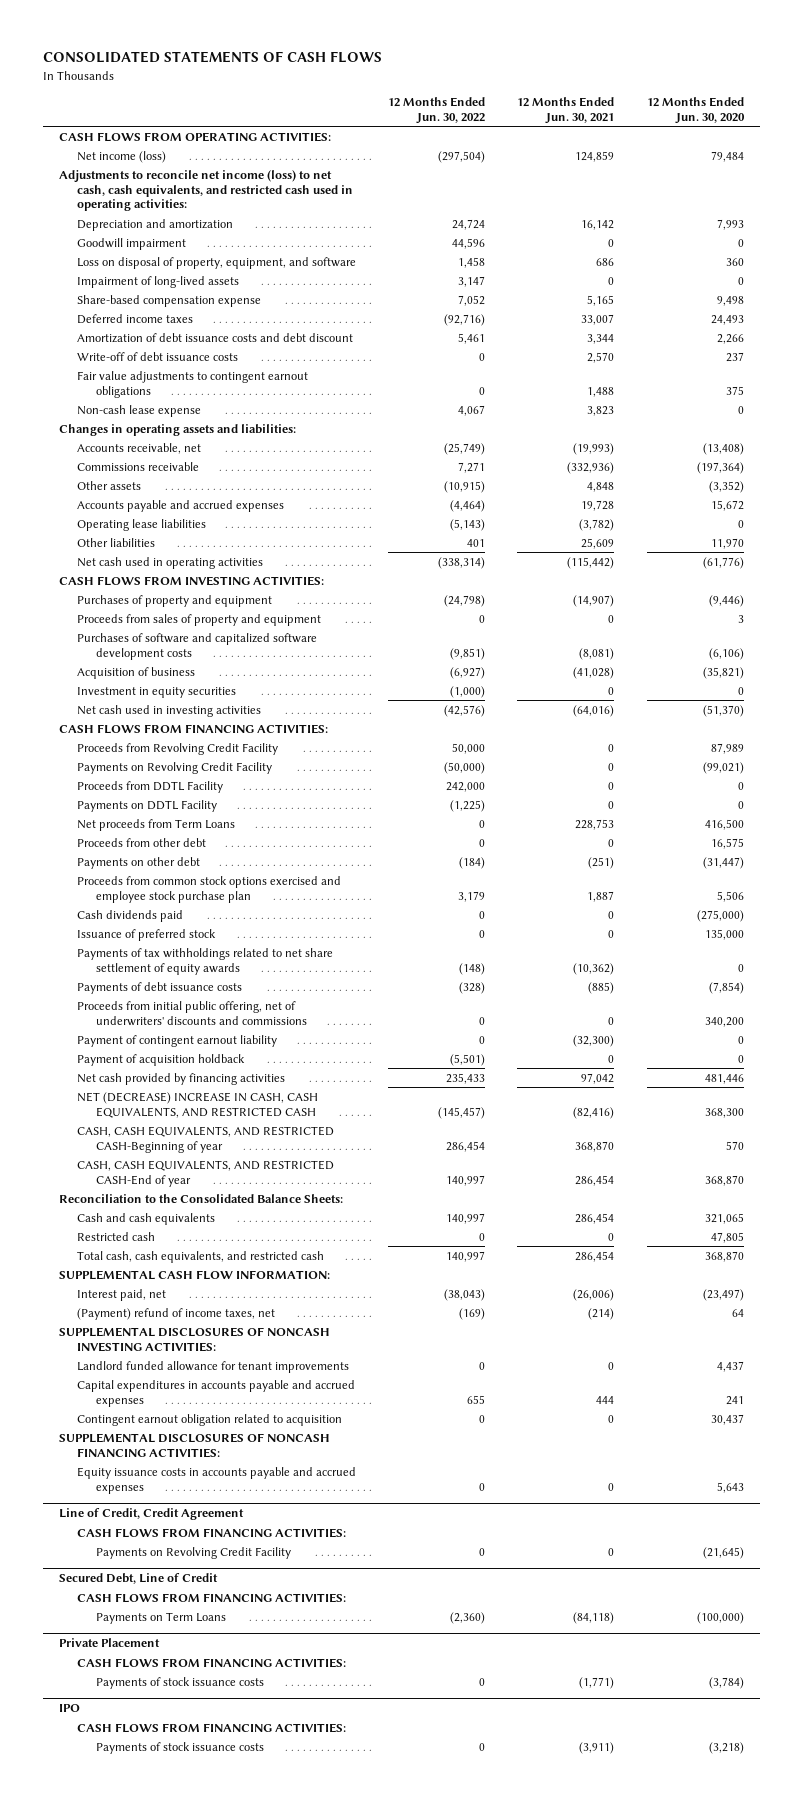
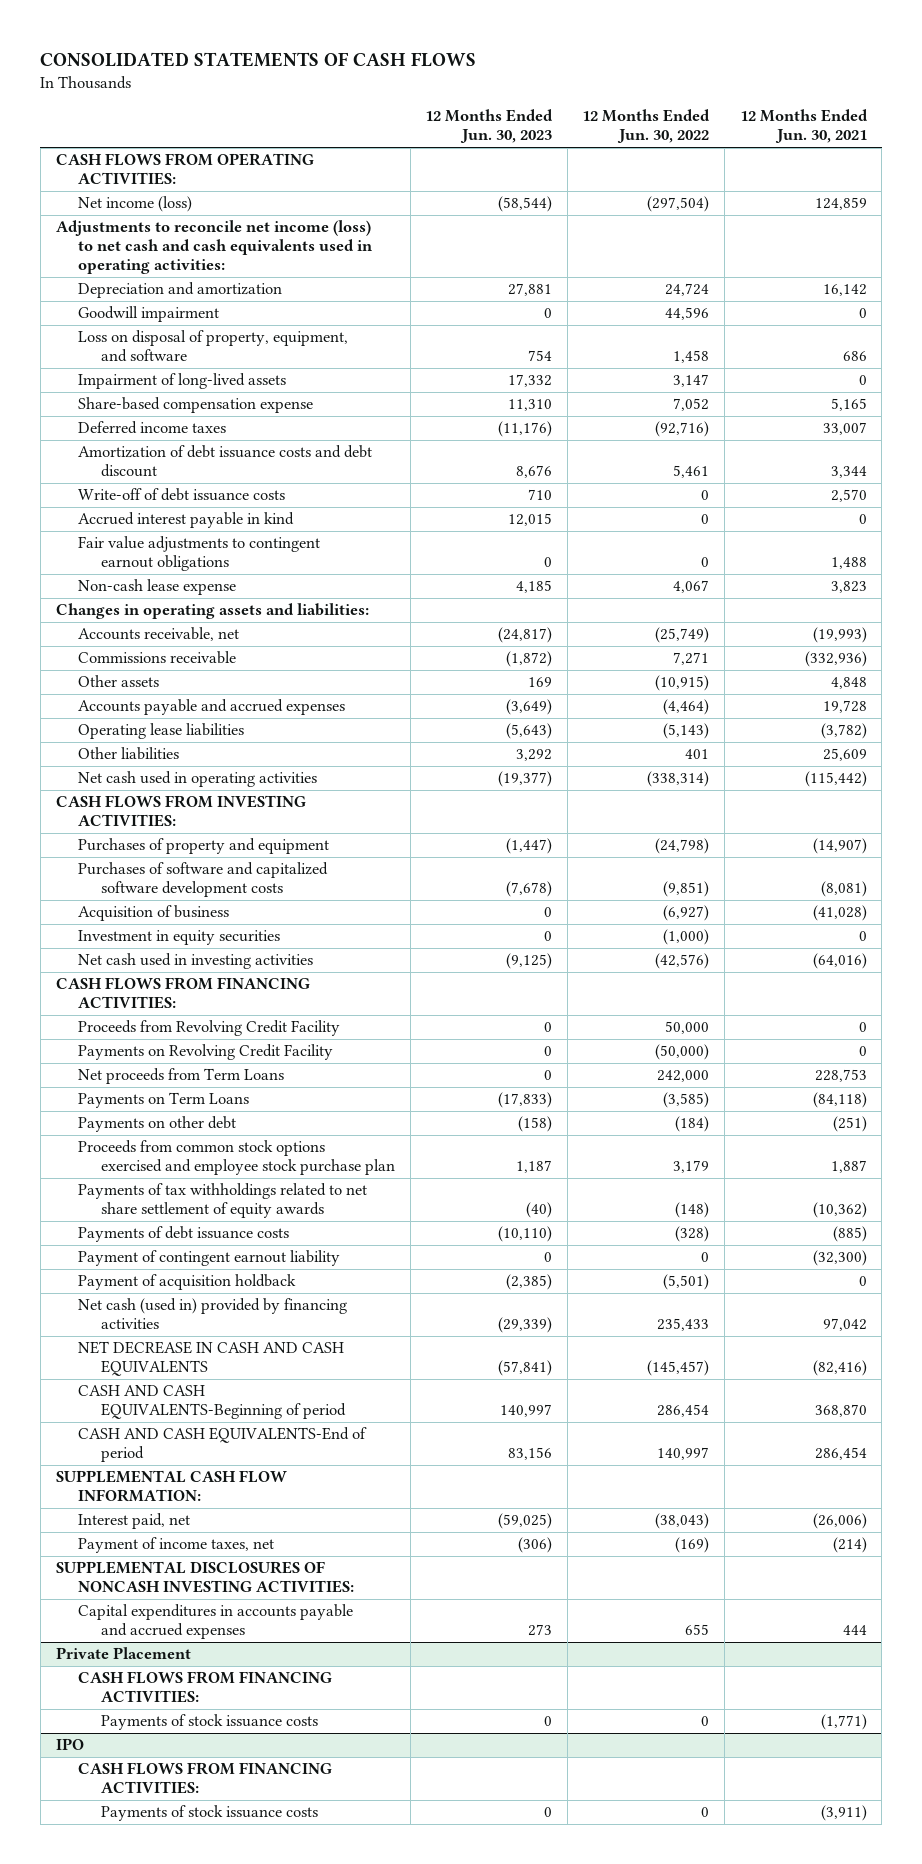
- | 12 Months Ended Jun. 30, 2022 | 12 Months Ended Jun. 30, 2021 | 12 Months Ended Jun. 30, 2020
+ | 12 Months Ended Jun. 30, 2023 | 12 Months Ended Jun. 30, 2022 | 12 Months Ended Jun. 30, 2021
- Adjustments to reconcile net income (loss) to net cash, cash equivalents, and restricted cash used in operating activities:
+ Adjustments to reconcile net income (loss) to net cash and cash equivalents used in operating activities:
+ Accrued interest payable in kind | 12,015 | 0 | 0
- Proceeds from sales of property and equipment | 0 | 0 | 3
- Proceeds from DDTL Facility | 242,000 | 0 | 0
- Payments on DDTL Facility | (1,225) | 0 | 0
- Net proceeds from Term Loans | 0 | 228,753 | 416,500
- Proceeds from other debt | 0 | 0 | 16,575
+ Net proceeds from Term Loans | 0 | 242,000 | 228,753
+ Payments on Term Loans | (17,833) | (3,585) | (84,118)
- Cash dividends paid | 0 | 0 | (275,000)
- Issuance of preferred stock | 0 | 0 | 135,000
- Proceeds from initial public offering, net of underwriters' discounts and commissions | 0 | 0 | 340,200
- Net cash provided by financing activities | 235,433 | 97,042 | 481,446
- NET (DECREASE) INCREASE IN CASH, CASH EQUIVALENTS, AND RESTRICTED CASH | (145,457) | (82,416) | 368,300
- CASH, CASH EQUIVALENTS, AND RESTRICTED CASH-Beginning of year | 286,454 | 368,870 | 570
- CASH, CASH EQUIVALENTS, AND RESTRICTED CASH-End of year | 140,997 | 286,454 | 368,870
- Reconciliation to the Consolidated Balance Sheets:
- Cash and cash equivalents | 140,997 | 286,454 | 321,065
- Restricted cash | 0 | 0 | 47,805
- Total cash, cash equivalents, and restricted cash | 140,997 | 286,454 | 368,870
+ Net cash (used in) provided by financing activities | (29,339) | 235,433 | 97,042
+ NET DECREASE IN CASH AND CASH EQUIVALENTS | (57,841) | (145,457) | (82,416)
+ CASH AND CASH EQUIVALENTS-Beginning of period | 140,997 | 286,454 | 368,870
+ CASH AND CASH EQUIVALENTS-End of period | 83,156 | 140,997 | 286,454
- (Payment) refund of income taxes, net | (169) | (214) | 64
+ Payment of income taxes, net | (306) | (169) | (214)
- Landlord funded allowance for tenant improvements | 0 | 0 | 4,437
- Contingent earnout obligation related to acquisition | 0 | 0 | 30,437
- SUPPLEMENTAL DISCLOSURES OF NONCASH FINANCING ACTIVITIES:
- Equity issuance costs in accounts payable and accrued expenses | 0 | 0 | 5,643
- Line of Credit, Credit Agreement
- CASH FLOWS FROM FINANCING ACTIVITIES:
- Payments on Revolving Credit Facility | 0 | 0 | (21,645)
- Secured Debt, Line of Credit
- CASH FLOWS FROM FINANCING ACTIVITIES:
- Payments on Term Loans | (2,360) | (84,118) | (100,000)

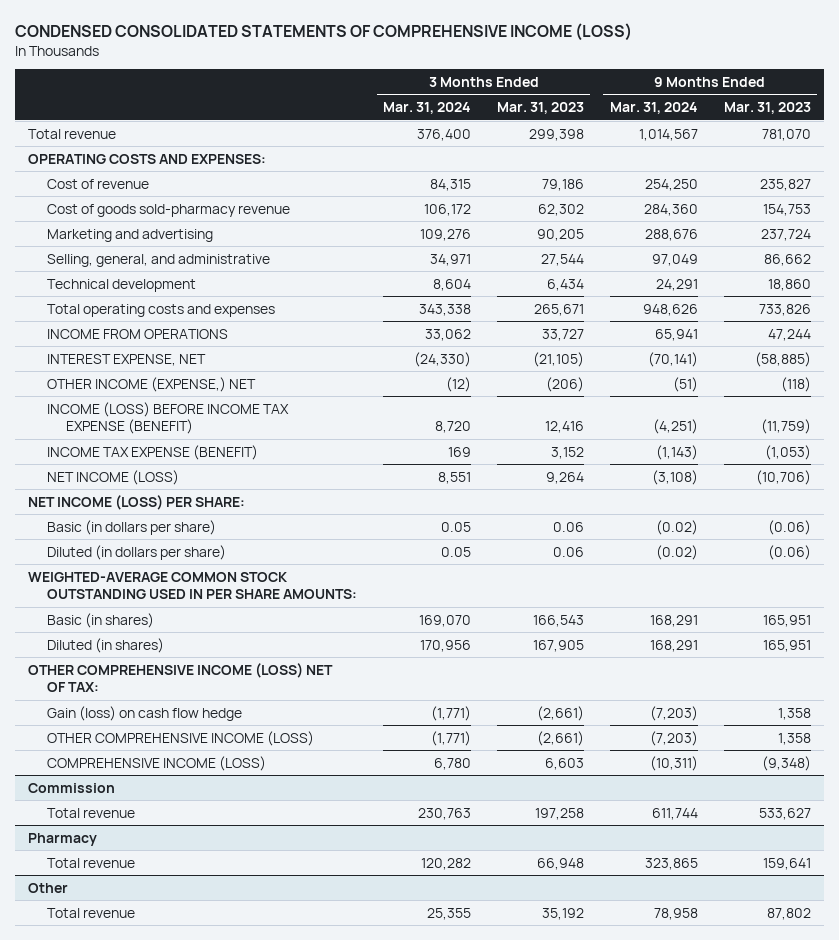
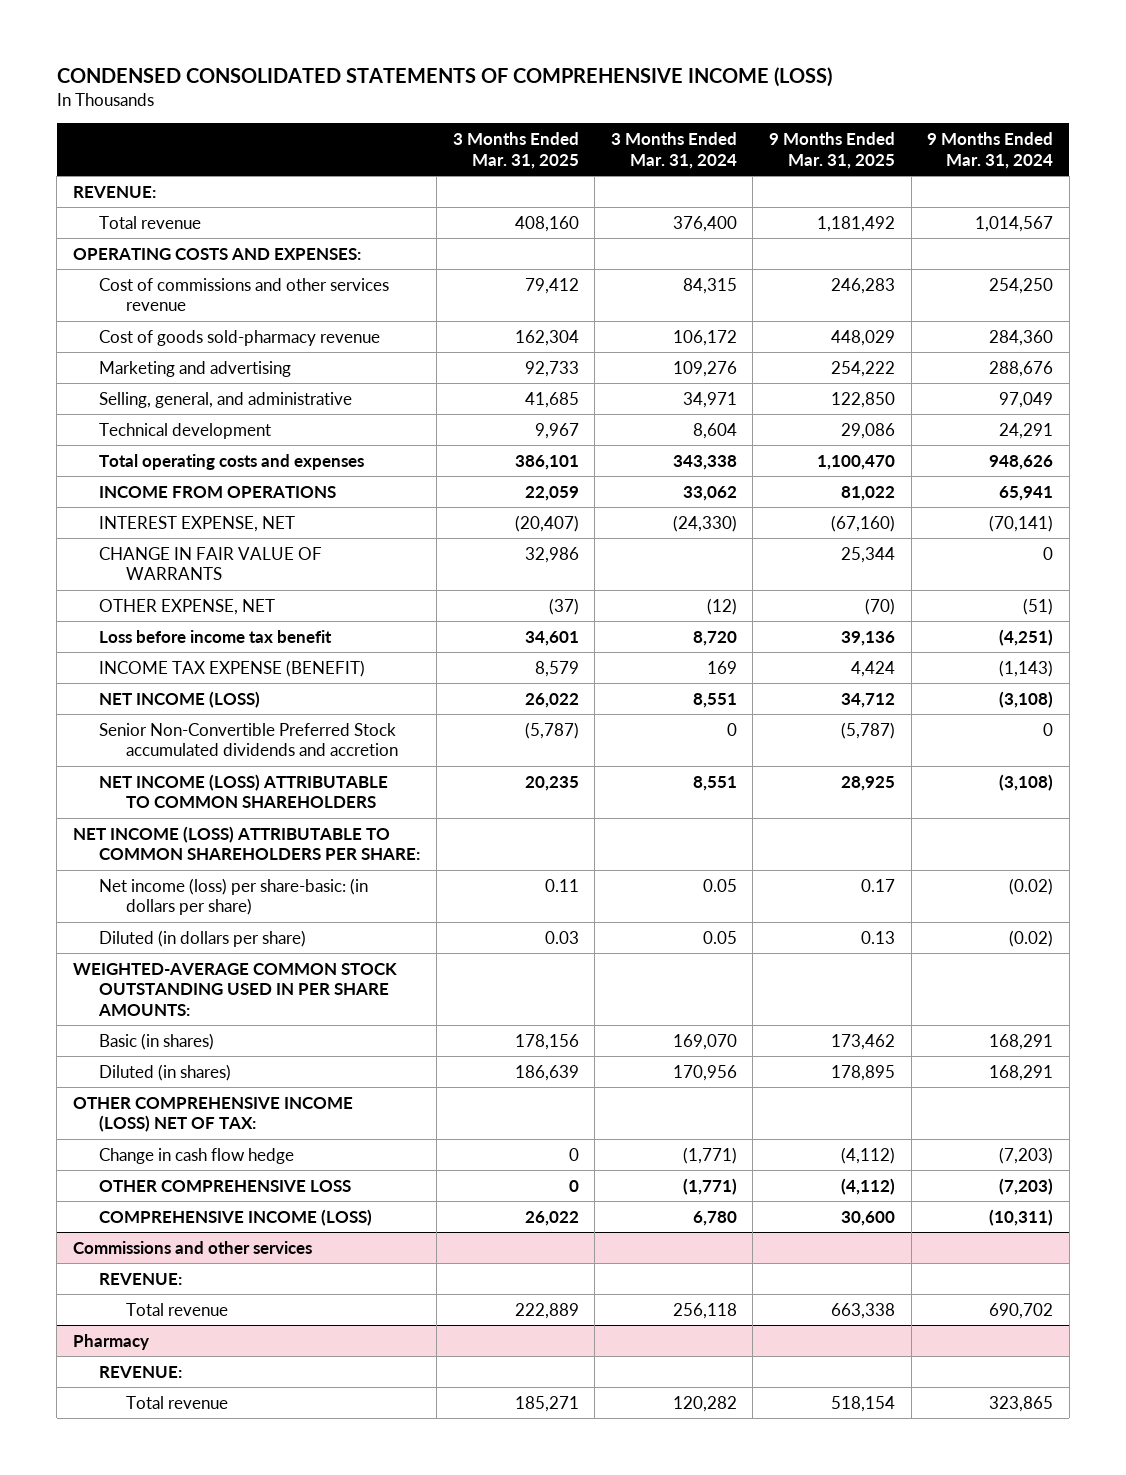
- | 3 Months Ended Mar. 31, 2024 | 3 Months Ended Mar. 31, 2023 | 9 Months Ended Mar. 31, 2024 | 9 Months Ended Mar. 31, 2023
+ | 3 Months Ended Mar. 31, 2025 | 3 Months Ended Mar. 31, 2024 | 9 Months Ended Mar. 31, 2025 | 9 Months Ended Mar. 31, 2024
+ REVENUE:
- Cost of revenue | 84,315 | 79,186 | 254,250 | 235,827
+ Cost of commissions and other services revenue | 79,412 | 84,315 | 246,283 | 254,250
- OTHER INCOME (EXPENSE,) NET | (12) | (206) | (51) | (118)
- INCOME (LOSS) BEFORE INCOME TAX EXPENSE (BENEFIT) | 8,720 | 12,416 | (4,251) | (11,759)
+ CHANGE IN FAIR VALUE OF WARRANTS | 32,986 | | 25,344 | 0
+ OTHER EXPENSE, NET | (37) | (12) | (70) | (51)
+ Loss before income tax benefit | 34,601 | 8,720 | 39,136 | (4,251)
- NET INCOME (LOSS) PER SHARE:
- Basic (in dollars per share) | 0.05 | 0.06 | (0.02) | (0.06)
+ Senior Non-Convertible Preferred Stock accumulated dividends and accretion | (5,787) | 0 | (5,787) | 0
+ NET INCOME (LOSS) ATTRIBUTABLE TO COMMON SHAREHOLDERS | 20,235 | 8,551 | 28,925 | (3,108)
+ NET INCOME (LOSS) ATTRIBUTABLE TO COMMON SHAREHOLDERS PER SHARE:
+ Net income (loss) per share-basic: (in dollars per share) | 0.11 | 0.05 | 0.17 | (0.02)
- Gain (loss) on cash flow hedge | (1,771) | (2,661) | (7,203) | 1,358
- OTHER COMPREHENSIVE INCOME (LOSS) | (1,771) | (2,661) | (7,203) | 1,358
+ Change in cash flow hedge | 0 | (1,771) | (4,112) | (7,203)
+ OTHER COMPREHENSIVE LOSS | 0 | (1,771) | (4,112) | (7,203)
- Commission
- Total revenue | 230,763 | 197,258 | 611,744 | 533,627
+ Commissions and other services
+ REVENUE:
+ Total revenue | 222,889 | 256,118 | 663,338 | 690,702
@ Pharmacy
+ REVENUE:
- Other
- Total revenue | 25,355 | 35,192 | 78,958 | 87,802

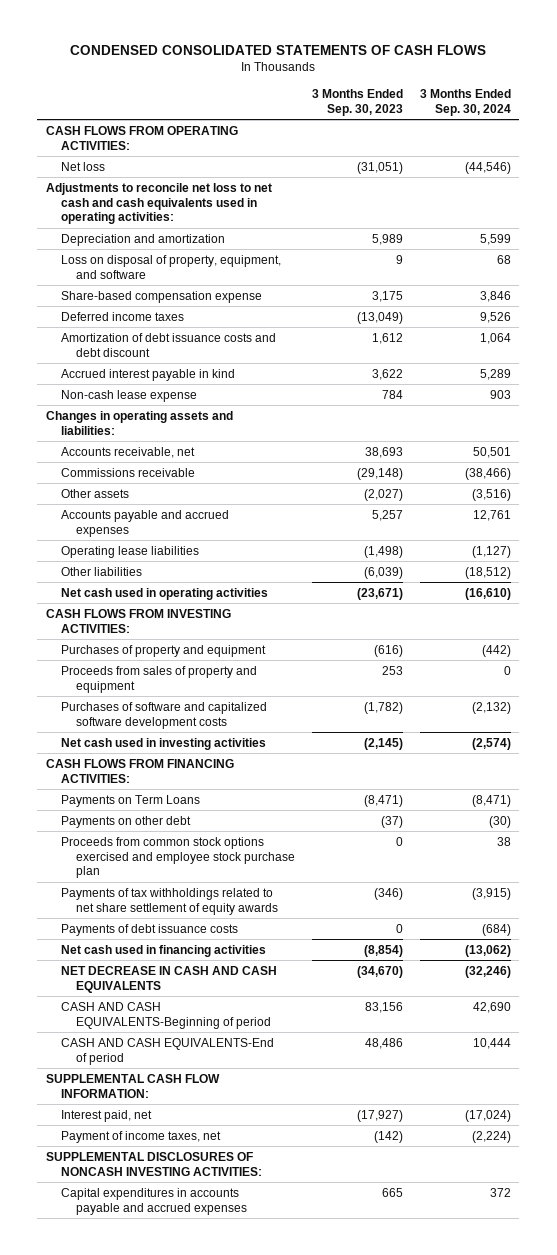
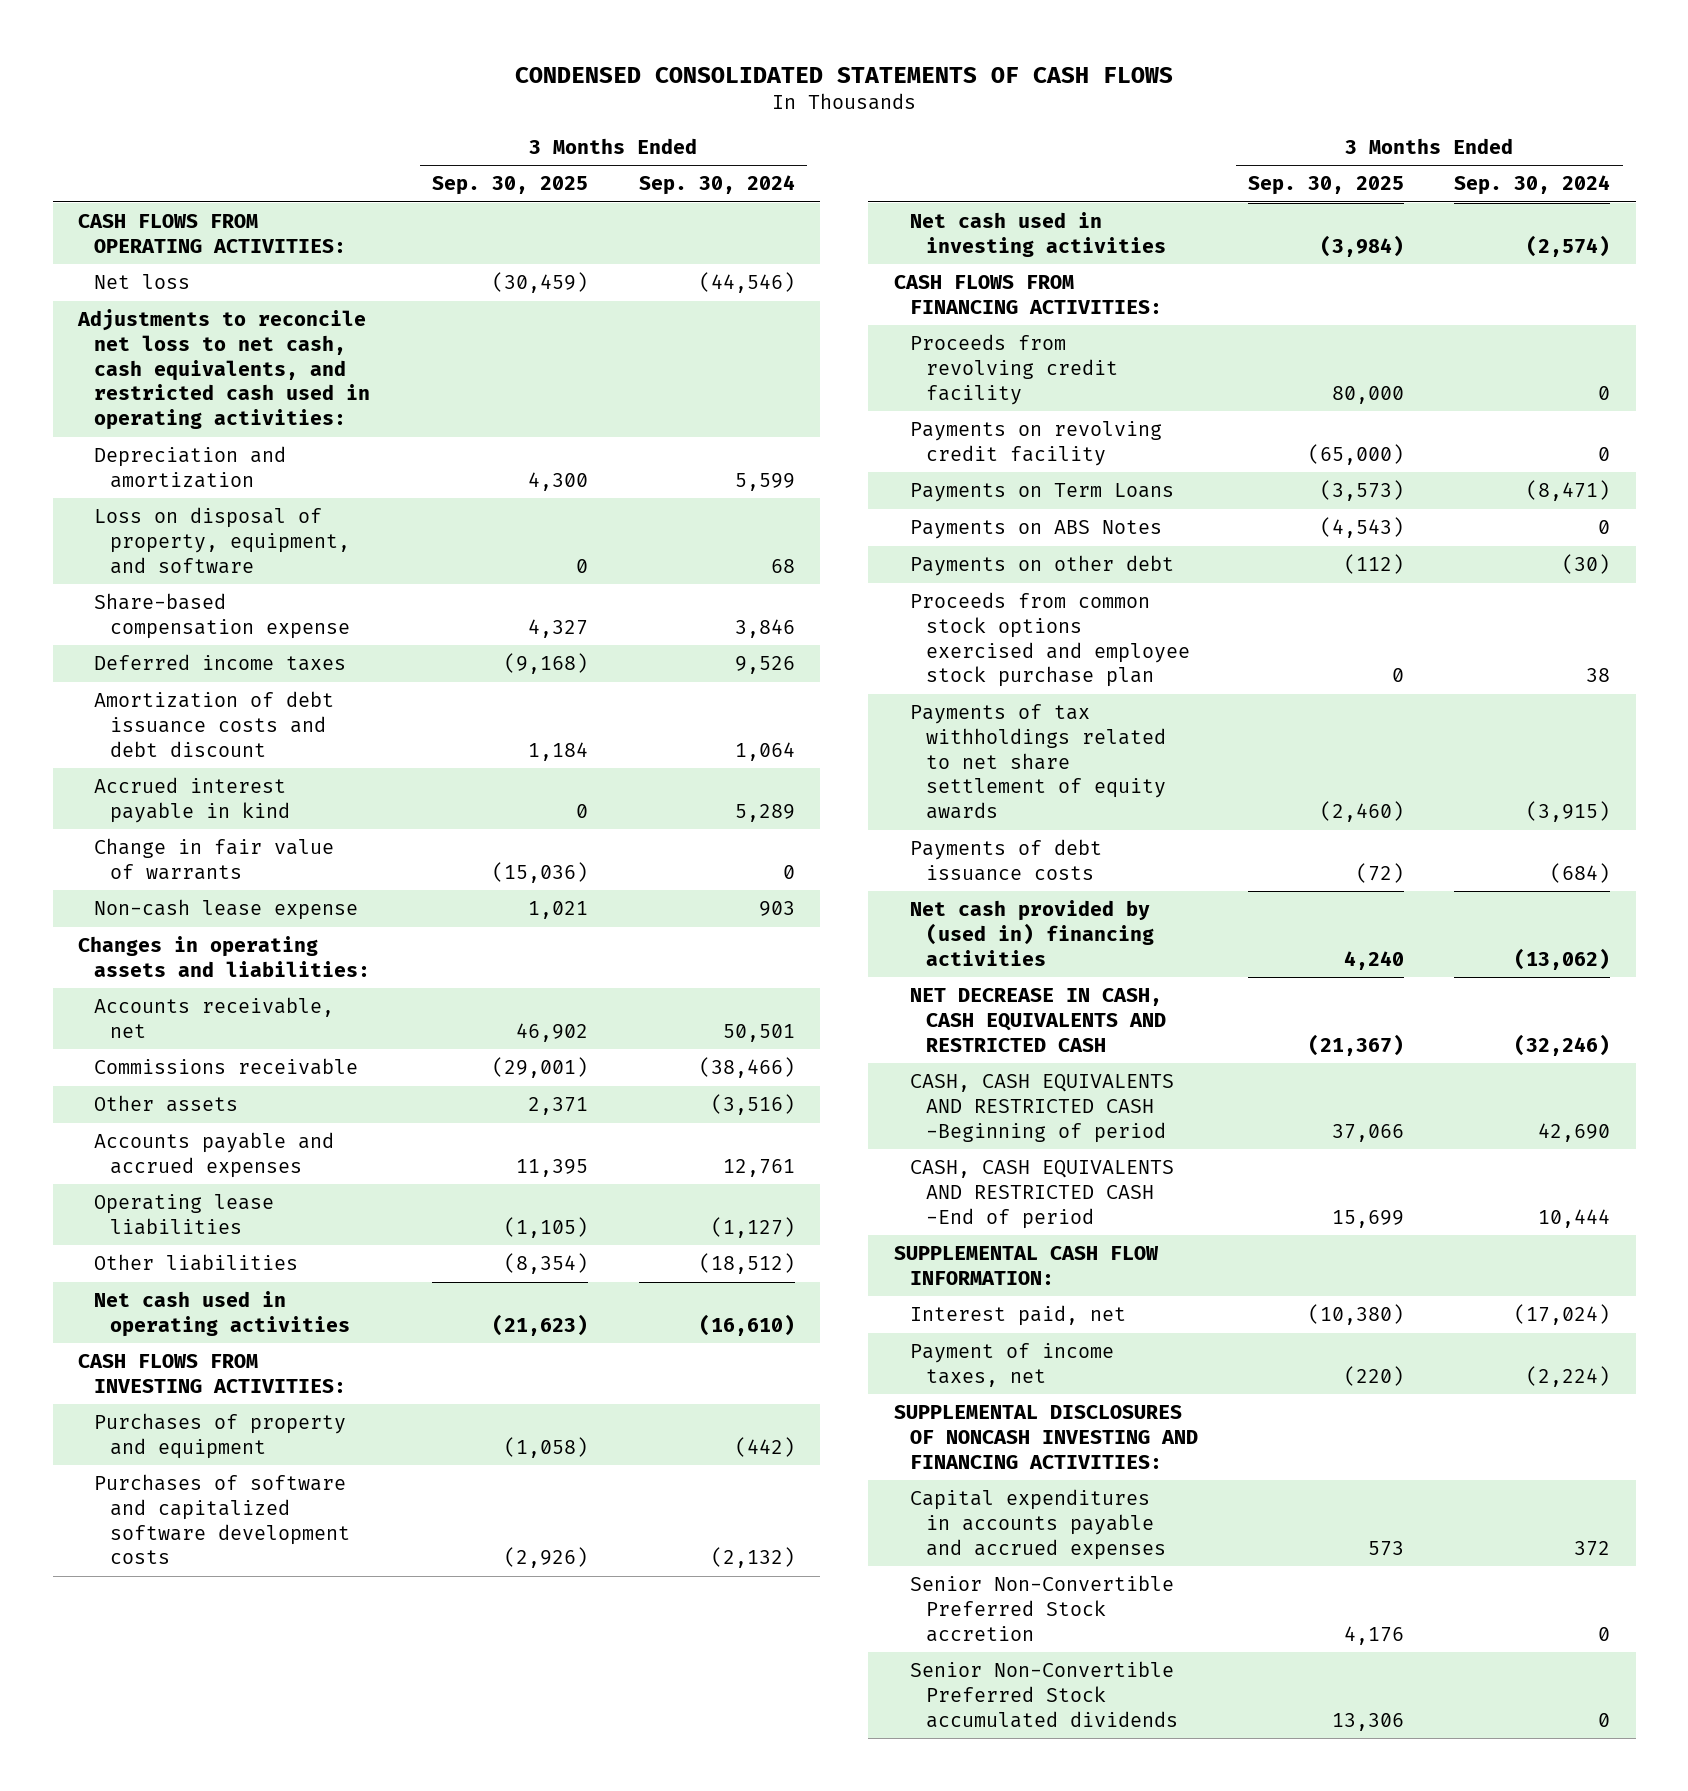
- | 3 Months Ended Sep. 30, 2023 | 3 Months Ended Sep. 30, 2024
+ | 3 Months Ended Sep. 30, 2025 | 3 Months Ended Sep. 30, 2024
- Adjustments to reconcile net loss to net cash and cash equivalents used in operating activities:
+ Adjustments to reconcile net loss to net cash, cash equivalents, and restricted cash used in operating activities:
+ Change in fair value of warrants | (15,036) | 0
- Proceeds from sales of property and equipment | 253 | 0
+ Proceeds from revolving credit facility | 80,000 | 0
+ Payments on revolving credit facility | (65,000) | 0
+ Payments on ABS Notes | (4,543) | 0
- Net cash used in financing activities | (8,854) | (13,062)
- NET DECREASE IN CASH AND CASH EQUIVALENTS | (34,670) | (32,246)
- CASH AND CASH EQUIVALENTS-Beginning of period | 83,156 | 42,690
- CASH AND CASH EQUIVALENTS-End of period | 48,486 | 10,444
+ Net cash provided by (used in) financing activities | 4,240 | (13,062)
+ NET DECREASE IN CASH, CASH EQUIVALENTS AND RESTRICTED CASH | (21,367) | (32,246)
+ CASH, CASH EQUIVALENTS AND RESTRICTED CASH -Beginning of period | 37,066 | 42,690
+ CASH, CASH EQUIVALENTS AND RESTRICTED CASH -End of period | 15,699 | 10,444
- SUPPLEMENTAL DISCLOSURES OF NONCASH INVESTING ACTIVITIES:
+ SUPPLEMENTAL DISCLOSURES OF NONCASH INVESTING AND FINANCING ACTIVITIES:
+ Senior Non-Convertible Preferred Stock accretion | 4,176 | 0
+ Senior Non-Convertible Preferred Stock accumulated dividends | 13,306 | 0

